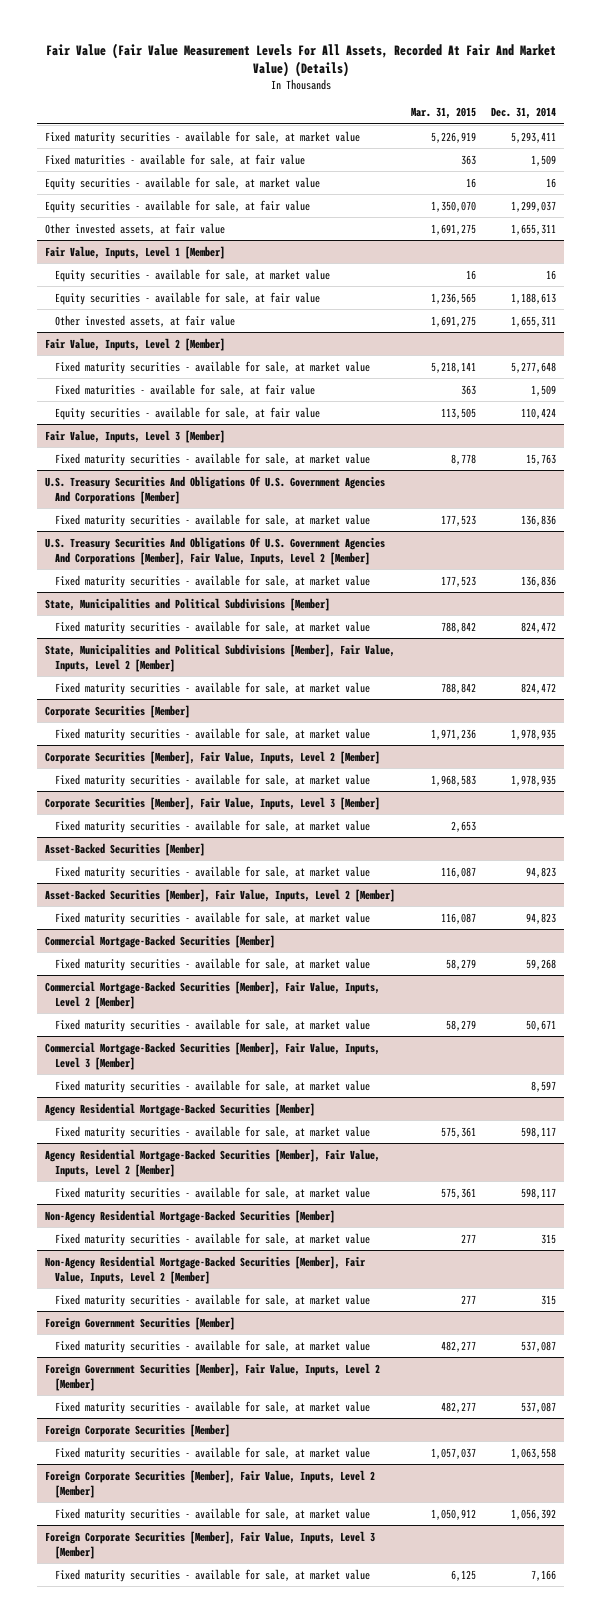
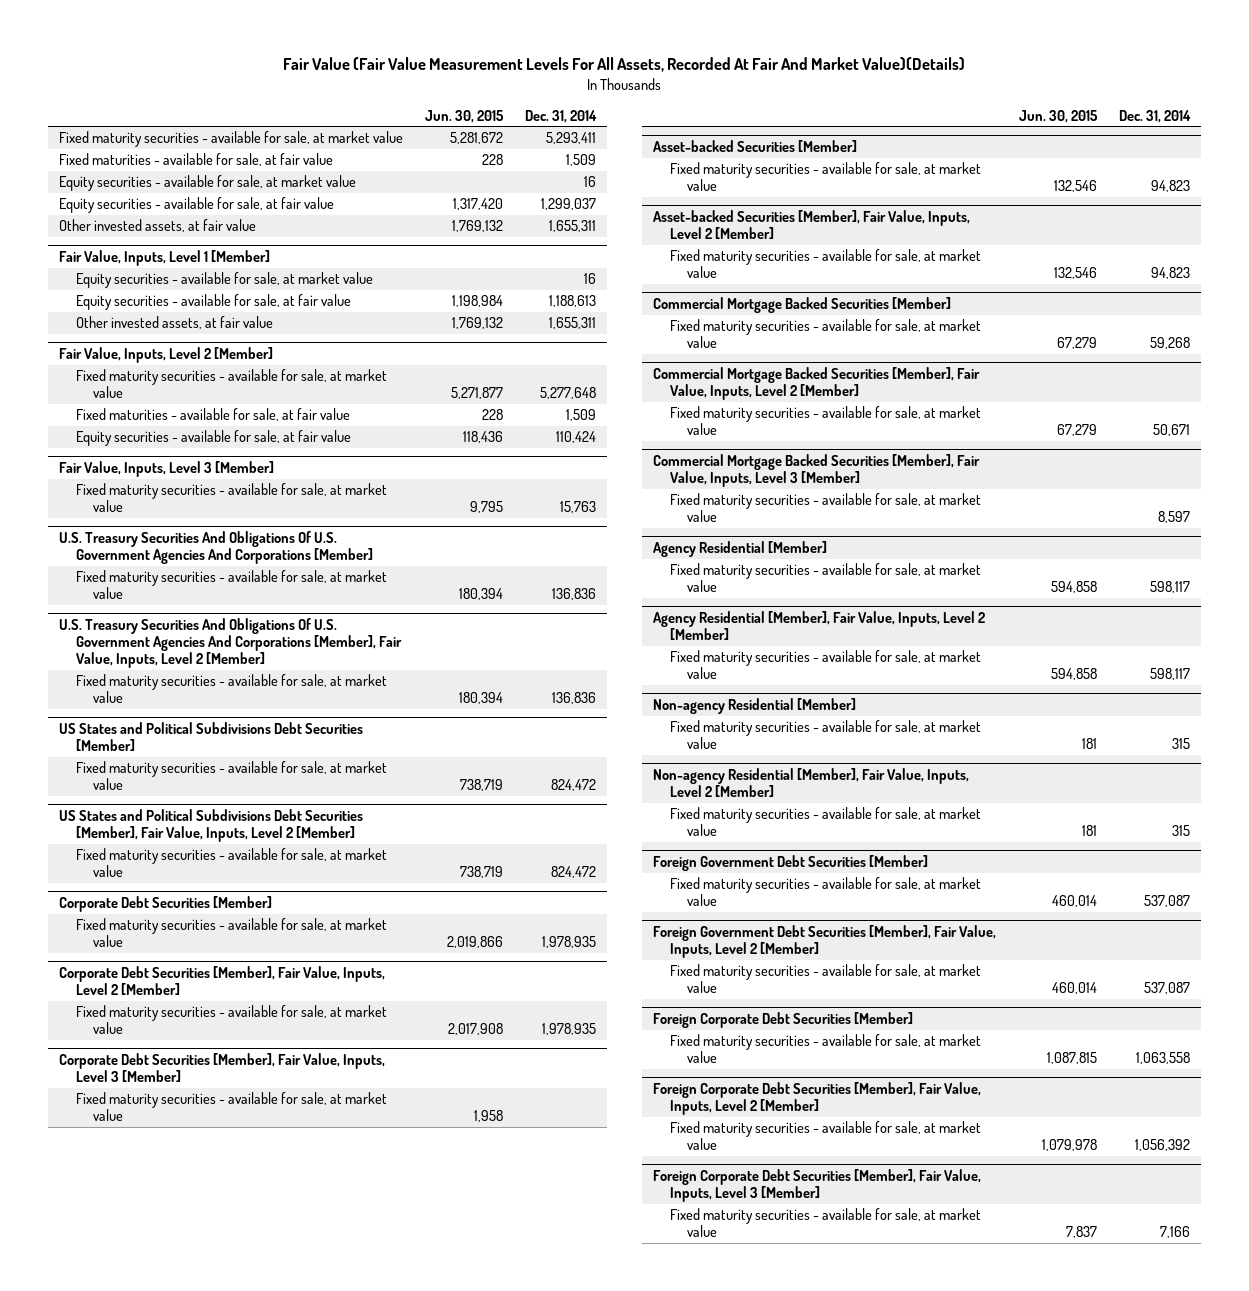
- Fair Value (Fair Value Measurement Levels For All Assets, Recorded At Fair And Market Value) (Details)
+ Fair Value (Fair Value Measurement Levels For All Assets, Recorded At Fair And Market Value)(Details)
- | Mar. 31, 2015 | Dec. 31, 2014
+ | Jun. 30, 2015 | Dec. 31, 2014
- State, Municipalities and Political Subdivisions [Member]
+ US States and Political Subdivisions Debt Securities [Member]
- State, Municipalities and Political Subdivisions [Member], Fair Value, Inputs, Level 2 [Member]
+ US States and Political Subdivisions Debt Securities [Member], Fair Value, Inputs, Level 2 [Member]
- Corporate Securities [Member]
+ Corporate Debt Securities [Member]
- Corporate Securities [Member], Fair Value, Inputs, Level 2 [Member]
+ Corporate Debt Securities [Member], Fair Value, Inputs, Level 2 [Member]
- Corporate Securities [Member], Fair Value, Inputs, Level 3 [Member]
+ Corporate Debt Securities [Member], Fair Value, Inputs, Level 3 [Member]
- Asset-Backed Securities [Member]
+ Asset-backed Securities [Member]
- Asset-Backed Securities [Member], Fair Value, Inputs, Level 2 [Member]
+ Asset-backed Securities [Member], Fair Value, Inputs, Level 2 [Member]
- Commercial Mortgage-Backed Securities [Member]
+ Commercial Mortgage Backed Securities [Member]
- Commercial Mortgage-Backed Securities [Member], Fair Value, Inputs, Level 2 [Member]
+ Commercial Mortgage Backed Securities [Member], Fair Value, Inputs, Level 2 [Member]
- Commercial Mortgage-Backed Securities [Member], Fair Value, Inputs, Level 3 [Member]
+ Commercial Mortgage Backed Securities [Member], Fair Value, Inputs, Level 3 [Member]
- Agency Residential Mortgage-Backed Securities [Member]
+ Agency Residential [Member]
- Agency Residential Mortgage-Backed Securities [Member], Fair Value, Inputs, Level 2 [Member]
+ Agency Residential [Member], Fair Value, Inputs, Level 2 [Member]
- Non-Agency Residential Mortgage-Backed Securities [Member]
+ Non-agency Residential [Member]
- Non-Agency Residential Mortgage-Backed Securities [Member], Fair Value, Inputs, Level 2 [Member]
+ Non-agency Residential [Member], Fair Value, Inputs, Level 2 [Member]
- Foreign Government Securities [Member]
+ Foreign Government Debt Securities [Member]
- Foreign Government Securities [Member], Fair Value, Inputs, Level 2 [Member]
+ Foreign Government Debt Securities [Member], Fair Value, Inputs, Level 2 [Member]
- Foreign Corporate Securities [Member]
+ Foreign Corporate Debt Securities [Member]
- Foreign Corporate Securities [Member], Fair Value, Inputs, Level 2 [Member]
+ Foreign Corporate Debt Securities [Member], Fair Value, Inputs, Level 2 [Member]
- Foreign Corporate Securities [Member], Fair Value, Inputs, Level 3 [Member]
+ Foreign Corporate Debt Securities [Member], Fair Value, Inputs, Level 3 [Member]

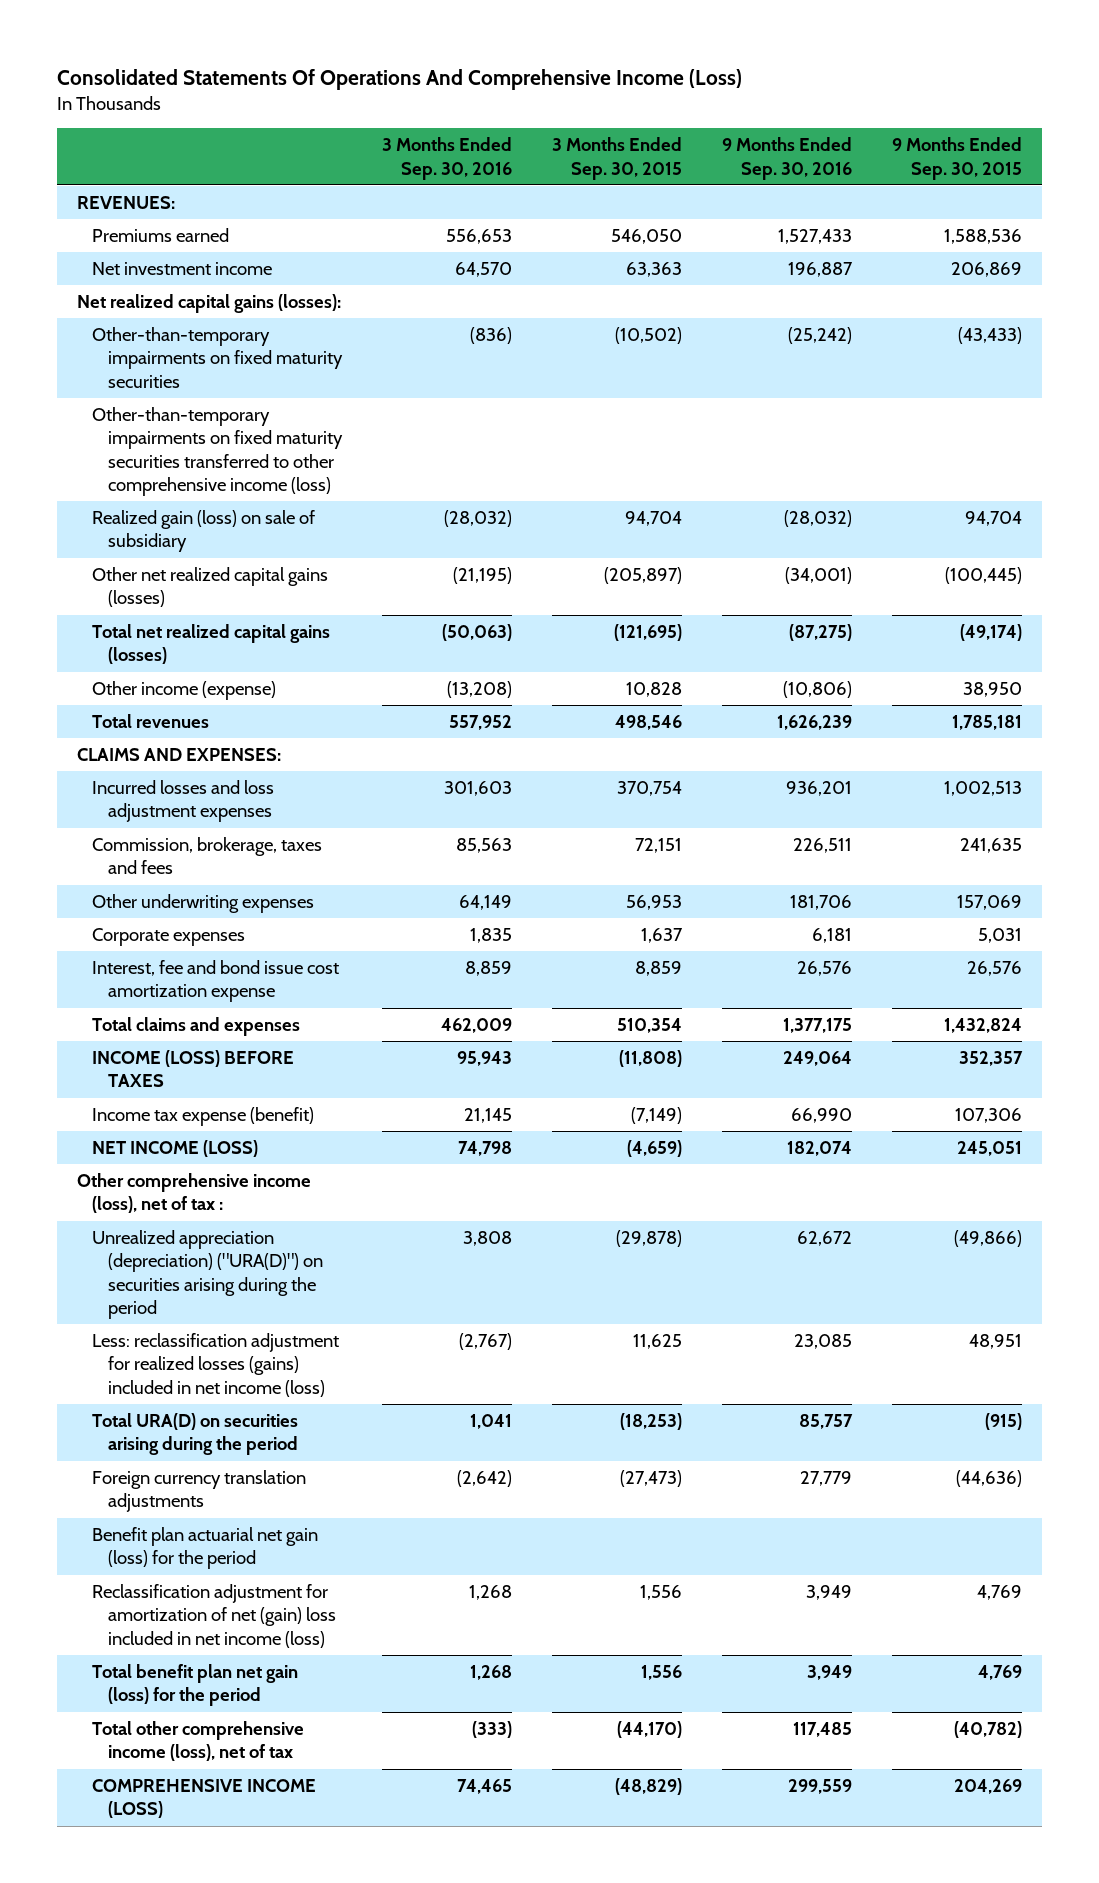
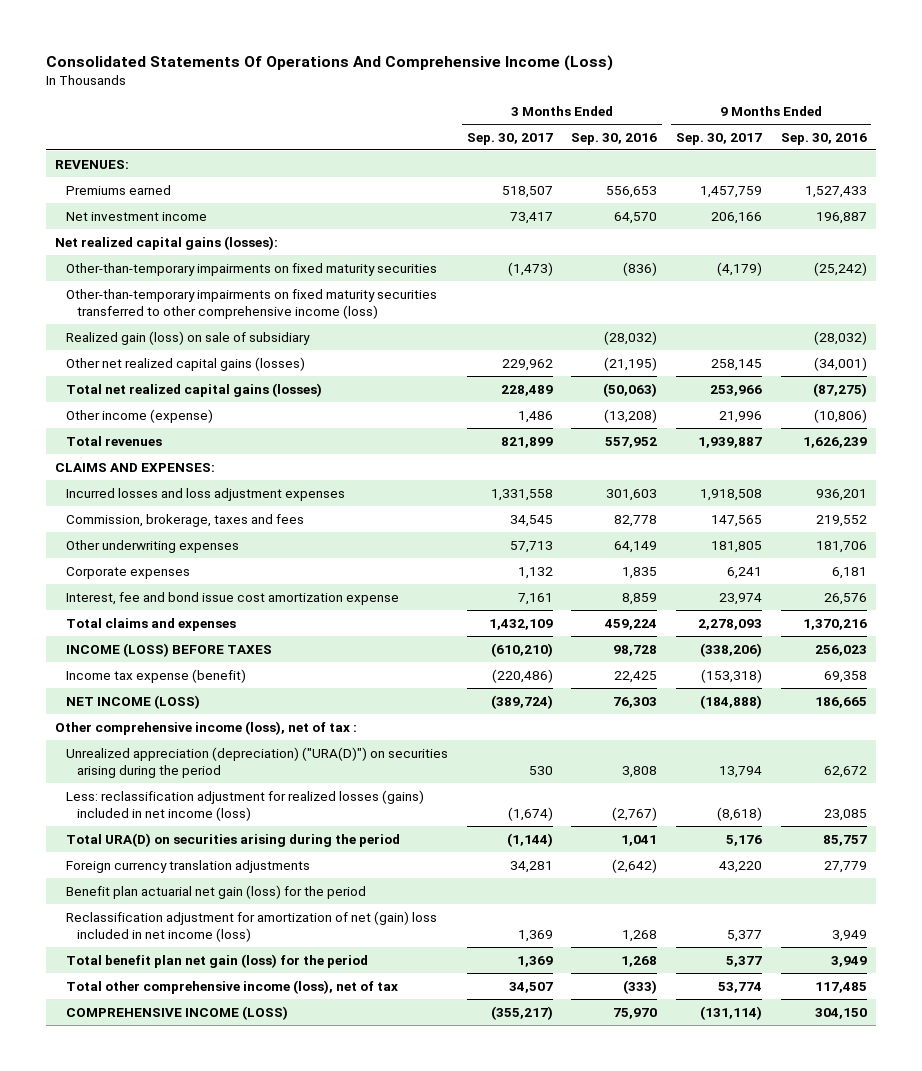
- | 3 Months Ended Sep. 30, 2016 | 3 Months Ended Sep. 30, 2015 | 9 Months Ended Sep. 30, 2016 | 9 Months Ended Sep. 30, 2015
+ | 3 Months Ended Sep. 30, 2017 | 3 Months Ended Sep. 30, 2016 | 9 Months Ended Sep. 30, 2017 | 9 Months Ended Sep. 30, 2016
- Commission, brokerage, taxes and fees | 85,563 | 72,151 | 226,511 | 241,635
+ Commission, brokerage, taxes and fees | 34,545 | 82,778 | 147,565 | 219,552
- Total claims and expenses | 462,009 | 510,354 | 1,377,175 | 1,432,824
- INCOME (LOSS) BEFORE TAXES | 95,943 | (11,808) | 249,064 | 352,357
- Income tax expense (benefit) | 21,145 | (7,149) | 66,990 | 107,306
- NET INCOME (LOSS) | 74,798 | (4,659) | 182,074 | 245,051
+ Total claims and expenses | 1,432,109 | 459,224 | 2,278,093 | 1,370,216
+ INCOME (LOSS) BEFORE TAXES | (610,210) | 98,728 | (338,206) | 256,023
+ Income tax expense (benefit) | (220,486) | 22,425 | (153,318) | 69,358
+ NET INCOME (LOSS) | (389,724) | 76,303 | (184,888) | 186,665
- COMPREHENSIVE INCOME (LOSS) | 74,465 | (48,829) | 299,559 | 204,269
+ COMPREHENSIVE INCOME (LOSS) | (355,217) | 75,970 | (131,114) | 304,150

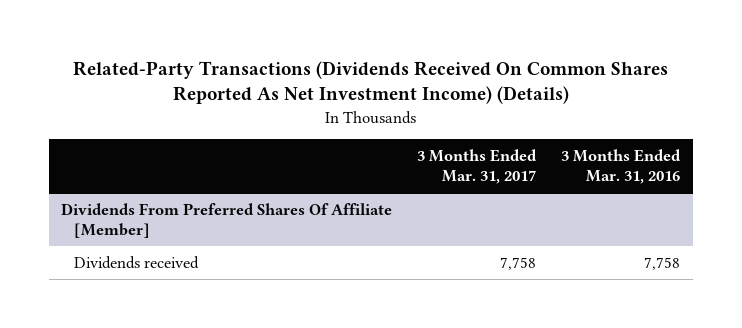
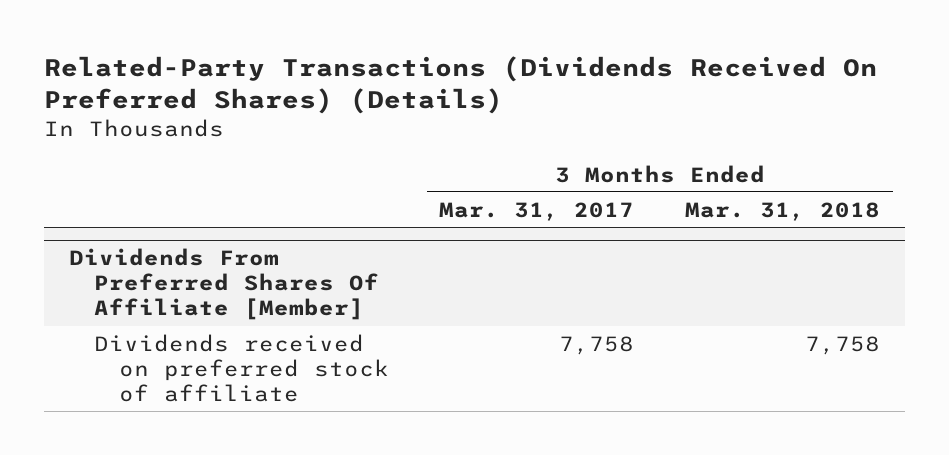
- Related-Party Transactions (Dividends Received On Common Shares Reported As Net Investment Income) (Details)
+ Related-Party Transactions (Dividends Received On Preferred Shares) (Details)
- | 3 Months Ended Mar. 31, 2017 | 3 Months Ended Mar. 31, 2016
+ | 3 Months Ended Mar. 31, 2017 | 3 Months Ended Mar. 31, 2018
@ Dividends From Preferred Shares Of Affiliate [Member]
- Dividends received | 7,758 | 7,758
+ Dividends received on preferred stock of affiliate | 7,758 | 7,758

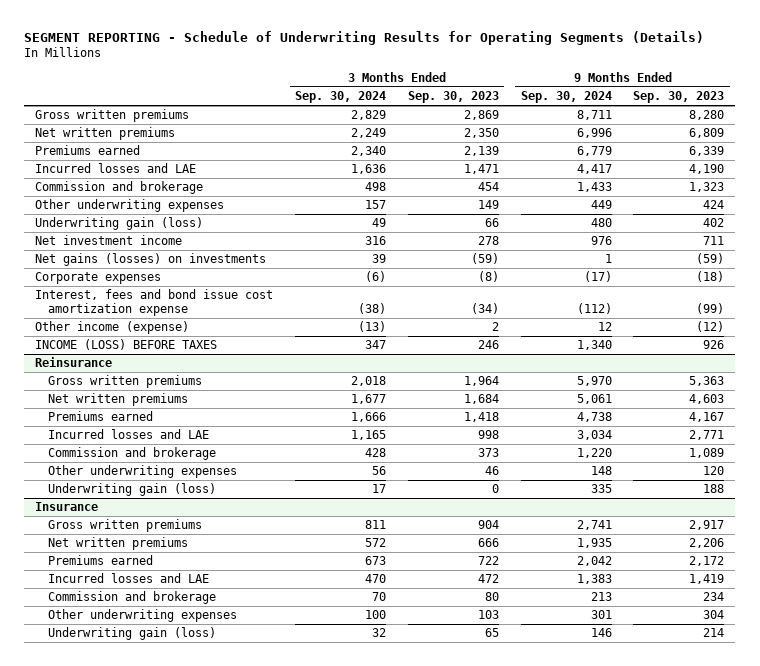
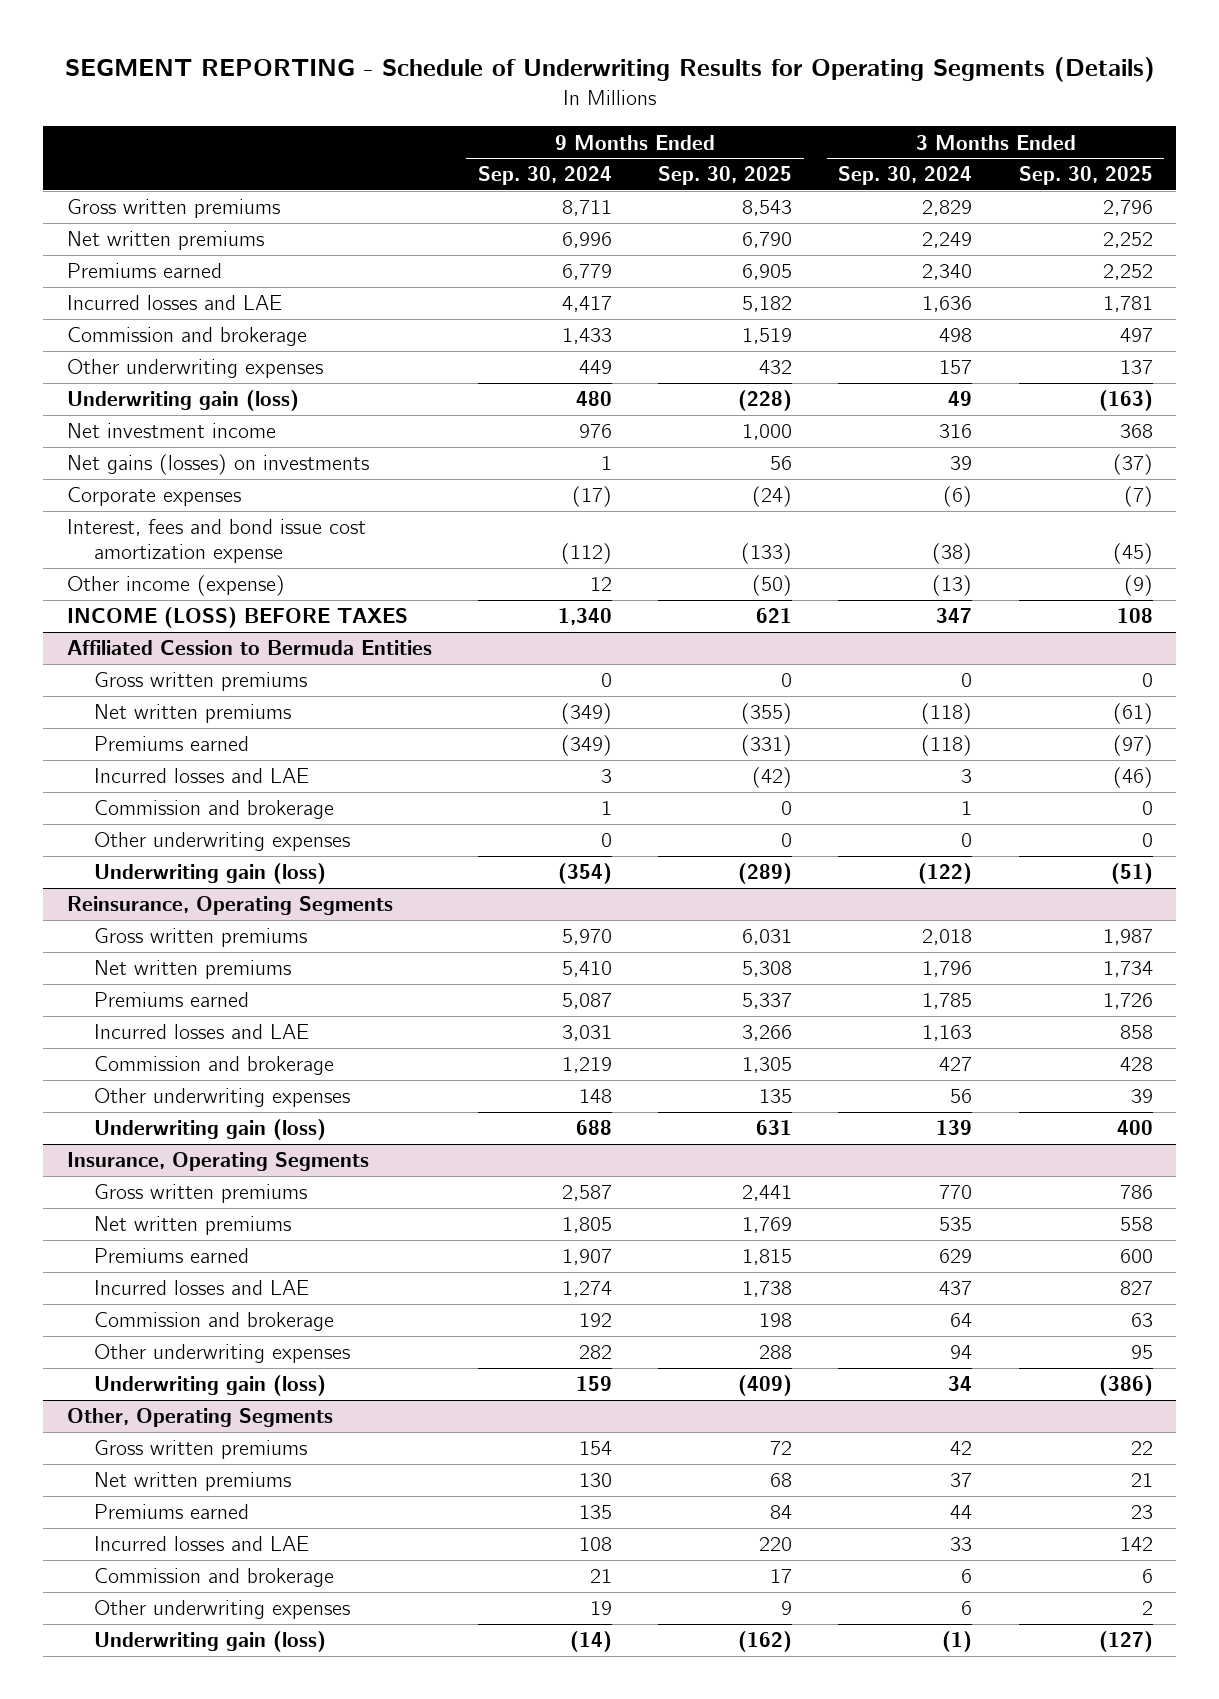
- | 3 Months Ended Sep. 30, 2024 | 3 Months Ended Sep. 30, 2023 | 9 Months Ended Sep. 30, 2024 | 9 Months Ended Sep. 30, 2023
+ | 9 Months Ended Sep. 30, 2024 | 9 Months Ended Sep. 30, 2025 | 3 Months Ended Sep. 30, 2024 | 3 Months Ended Sep. 30, 2025
- Reinsurance
+ Affiliated Cession to Bermuda Entities
+ Gross written premiums | 0 | 0 | 0 | 0
+ Net written premiums | (349) | (355) | (118) | (61)
+ Premiums earned | (349) | (331) | (118) | (97)
+ Incurred losses and LAE | 3 | (42) | 3 | (46)
+ Commission and brokerage | 1 | 0 | 1 | 0
+ Other underwriting expenses | 0 | 0 | 0 | 0
+ Underwriting gain (loss) | (354) | (289) | (122) | (51)
+ Reinsurance, Operating Segments
- Net written premiums | 1,677 | 1,684 | 5,061 | 4,603
- Premiums earned | 1,666 | 1,418 | 4,738 | 4,167
- Incurred losses and LAE | 1,165 | 998 | 3,034 | 2,771
- Commission and brokerage | 428 | 373 | 1,220 | 1,089
+ Net written premiums | 5,410 | 5,308 | 1,796 | 1,734
+ Premiums earned | 5,087 | 5,337 | 1,785 | 1,726
+ Incurred losses and LAE | 3,031 | 3,266 | 1,163 | 858
+ Commission and brokerage | 1,219 | 1,305 | 427 | 428
- Underwriting gain (loss) | 17 | 0 | 335 | 188
- Insurance
- Gross written premiums | 811 | 904 | 2,741 | 2,917
- Net written premiums | 572 | 666 | 1,935 | 2,206
- Premiums earned | 673 | 722 | 2,042 | 2,172
- Incurred losses and LAE | 470 | 472 | 1,383 | 1,419
- Commission and brokerage | 70 | 80 | 213 | 234
- Other underwriting expenses | 100 | 103 | 301 | 304
- Underwriting gain (loss) | 32 | 65 | 146 | 214
+ Underwriting gain (loss) | 688 | 631 | 139 | 400
+ Insurance, Operating Segments
+ Gross written premiums | 2,587 | 2,441 | 770 | 786
+ Net written premiums | 1,805 | 1,769 | 535 | 558
+ Premiums earned | 1,907 | 1,815 | 629 | 600
+ Incurred losses and LAE | 1,274 | 1,738 | 437 | 827
+ Commission and brokerage | 192 | 198 | 64 | 63
+ Other underwriting expenses | 282 | 288 | 94 | 95
+ Underwriting gain (loss) | 159 | (409) | 34 | (386)
+ Other, Operating Segments
+ Gross written premiums | 154 | 72 | 42 | 22
+ Net written premiums | 130 | 68 | 37 | 21
+ Premiums earned | 135 | 84 | 44 | 23
+ Incurred losses and LAE | 108 | 220 | 33 | 142
+ Commission and brokerage | 21 | 17 | 6 | 6
+ Other underwriting expenses | 19 | 9 | 6 | 2
+ Underwriting gain (loss) | (14) | (162) | (1) | (127)

